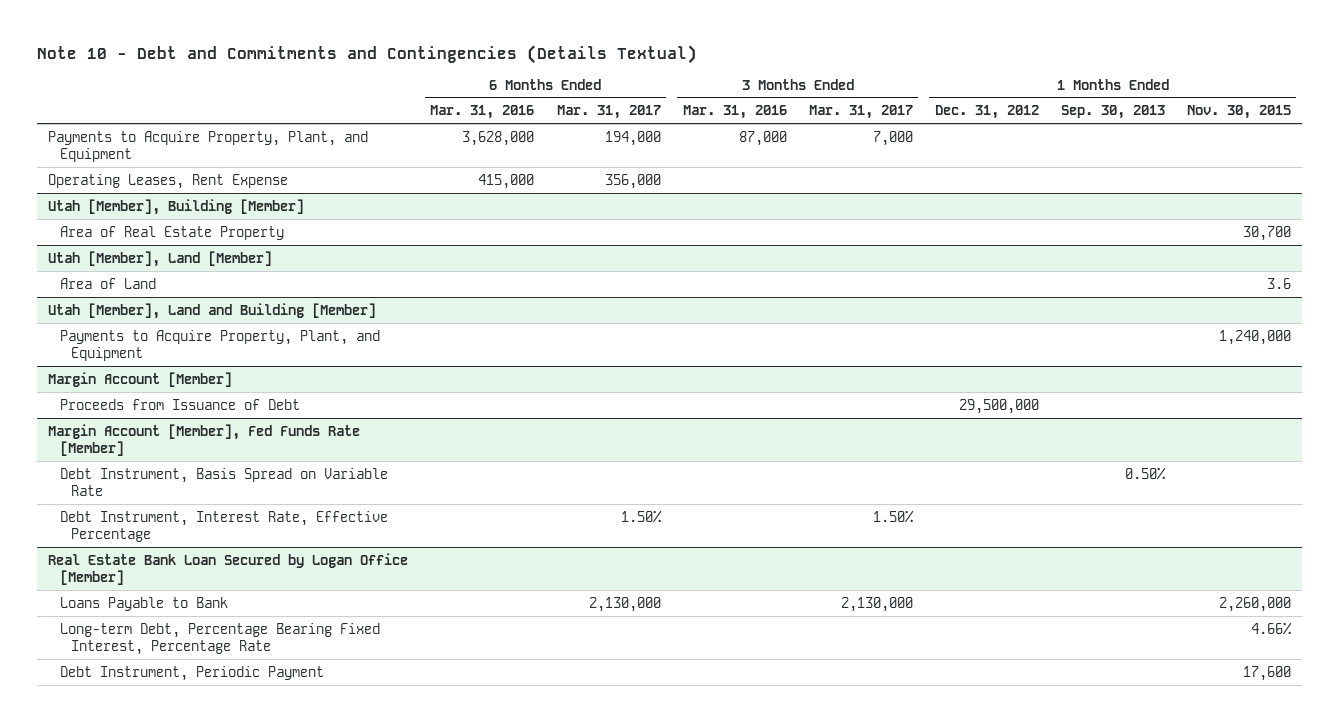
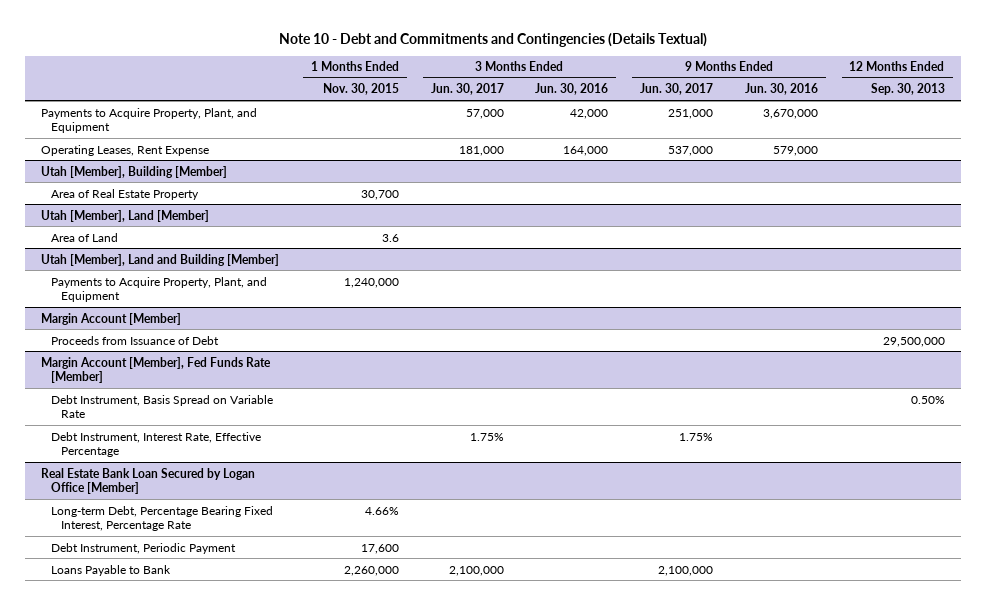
- | 6 Months Ended Mar. 31, 2016 | 6 Months Ended Mar. 31, 2017 | 3 Months Ended Mar. 31, 2016 | 3 Months Ended Mar. 31, 2017 | 1 Months Ended Dec. 31, 2012 | 1 Months Ended Sep. 30, 2013 | 1 Months Ended Nov. 30, 2015
+ | 1 Months Ended Nov. 30, 2015 | 3 Months Ended Jun. 30, 2017 | 3 Months Ended Jun. 30, 2016 | 9 Months Ended Jun. 30, 2017 | 9 Months Ended Jun. 30, 2016 | 12 Months Ended Sep. 30, 2013
@ Real Estate Bank Loan Secured by Logan Office [Member]
moved down: Loans Payable to Bank | 2,260,000 | 2,100,000 | | 2,100,000 | |

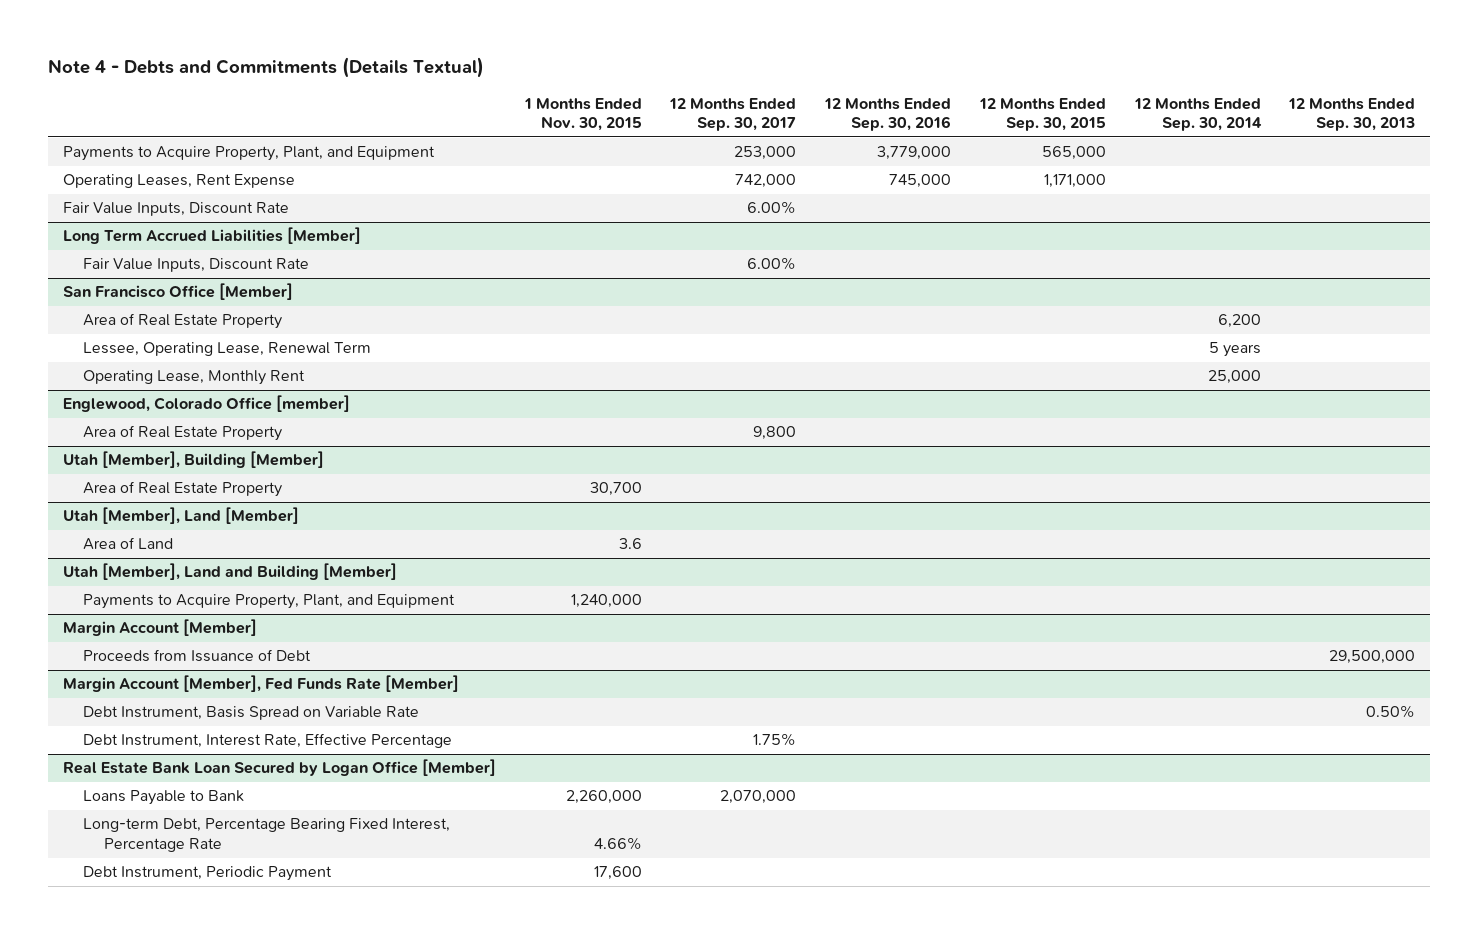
- Note 10 - Debt and Commitments and Contingencies (Details Textual)
+ Note 4 - Debts and Commitments (Details Textual)
- | 1 Months Ended Nov. 30, 2015 | 3 Months Ended Jun. 30, 2017 | 3 Months Ended Jun. 30, 2016 | 9 Months Ended Jun. 30, 2017 | 9 Months Ended Jun. 30, 2016 | 12 Months Ended Sep. 30, 2013
+ | 1 Months Ended Nov. 30, 2015 | 12 Months Ended Sep. 30, 2017 | 12 Months Ended Sep. 30, 2016 | 12 Months Ended Sep. 30, 2015 | 12 Months Ended Sep. 30, 2014 | 12 Months Ended Sep. 30, 2013
+ Fair Value Inputs, Discount Rate | | 6.00% | | | |
+ Long Term Accrued Liabilities [Member]
+ Fair Value Inputs, Discount Rate | | 6.00% | | | |
+ San Francisco Office [Member]
+ Area of Real Estate Property | | | | | 6,200 |
+ Lessee, Operating Lease, Renewal Term | | | | | 5 years |
+ Operating Lease, Monthly Rent | | | | | 25,000 |
+ Englewood, Colorado Office [member]
+ Area of Real Estate Property | | 9,800 | | | |
@ Real Estate Bank Loan Secured by Logan Office [Member]
moved up: Loans Payable to Bank | 2,260,000 | 2,070,000 | | | |

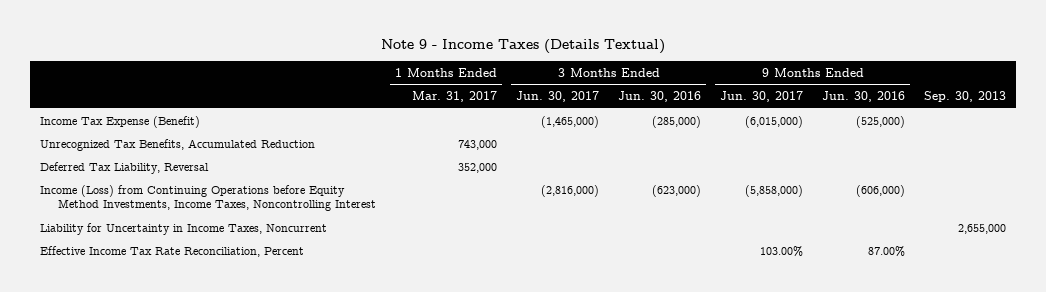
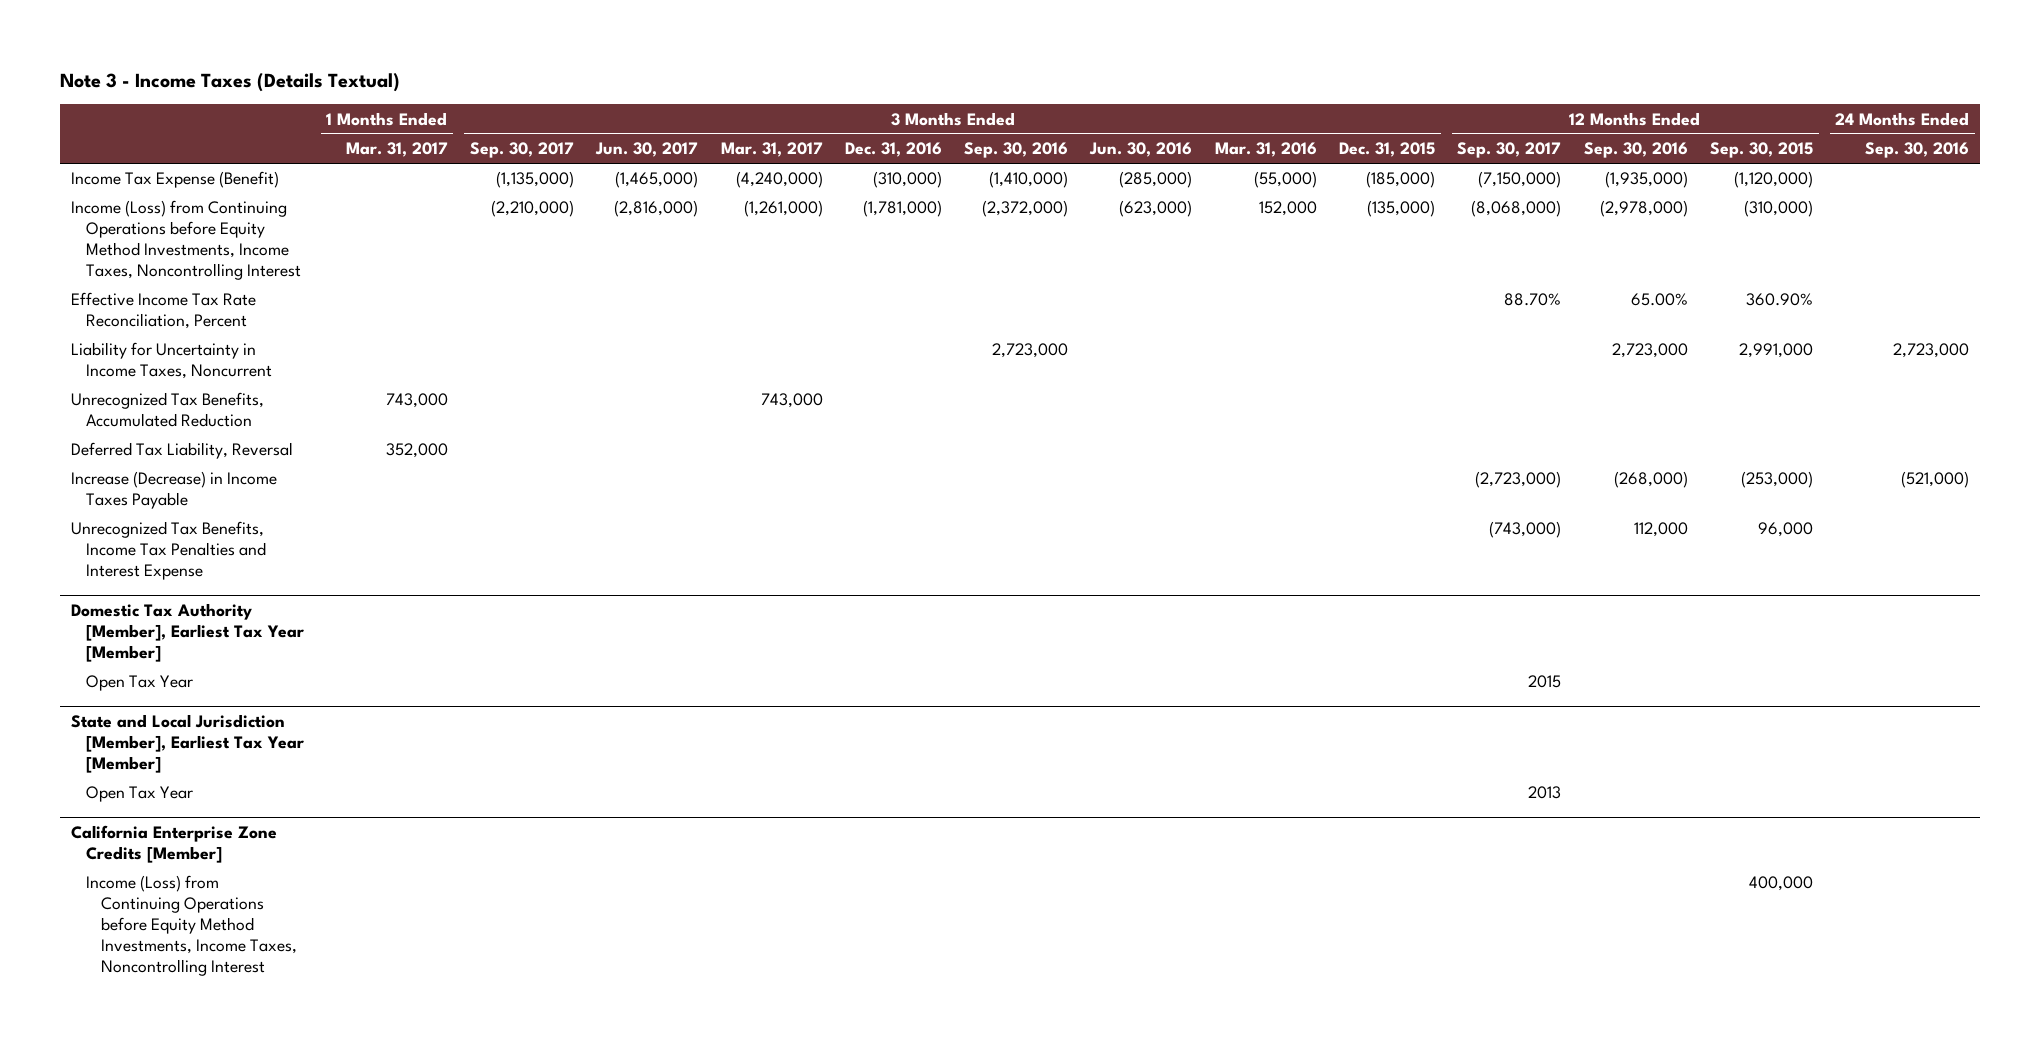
- Note 9 - Income Taxes (Details Textual)
+ Note 3 - Income Taxes (Details Textual)
- | 1 Months Ended Mar. 31, 2017 | 3 Months Ended Jun. 30, 2017 | 3 Months Ended Jun. 30, 2016 | 9 Months Ended Jun. 30, 2017 | 9 Months Ended Jun. 30, 2016 | Sep. 30, 2013
+ | 1 Months Ended Mar. 31, 2017 | 3 Months Ended Sep. 30, 2017 | 3 Months Ended Jun. 30, 2017 | 3 Months Ended Mar. 31, 2017 | 3 Months Ended Dec. 31, 2016 | 3 Months Ended Sep. 30, 2016 | 3 Months Ended Jun. 30, 2016 | 3 Months Ended Mar. 31, 2016 | 3 Months Ended Dec. 31, 2015 | 12 Months Ended Sep. 30, 2017 | 12 Months Ended Sep. 30, 2016 | 12 Months Ended Sep. 30, 2015 | 24 Months Ended Sep. 30, 2016
moved down: Liability for Uncertainty in Income Taxes, Noncurrent | | | | | | 2,723,000 | | | | | 2,723,000 | 2,991,000 | 2,723,000
moved down: Unrecognized Tax Benefits, Accumulated Reduction | 743,000 | | | 743,000 | | | | | | | | |
moved down: Deferred Tax Liability, Reversal | 352,000 | | | | | | | | | | | |
+ Increase (Decrease) in Income Taxes Payable | | | | | | | | | | (2,723,000) | (268,000) | (253,000) | (521,000)
+ Unrecognized Tax Benefits, Income Tax Penalties and Interest Expense | | | | | | | | | | (743,000) | 112,000 | 96,000 |
+ Domestic Tax Authority [Member], Earliest Tax Year [Member]
+ Open Tax Year | | | | | | | | | | 2015 | | |
+ State and Local Jurisdiction [Member], Earliest Tax Year [Member]
+ Open Tax Year | | | | | | | | | | 2013 | | |
+ California Enterprise Zone Credits [Member]
+ Income (Loss) from Continuing Operations before Equity Method Investments, Income Taxes, Noncontrolling Interest | | | | | | | | | | | | 400,000 |

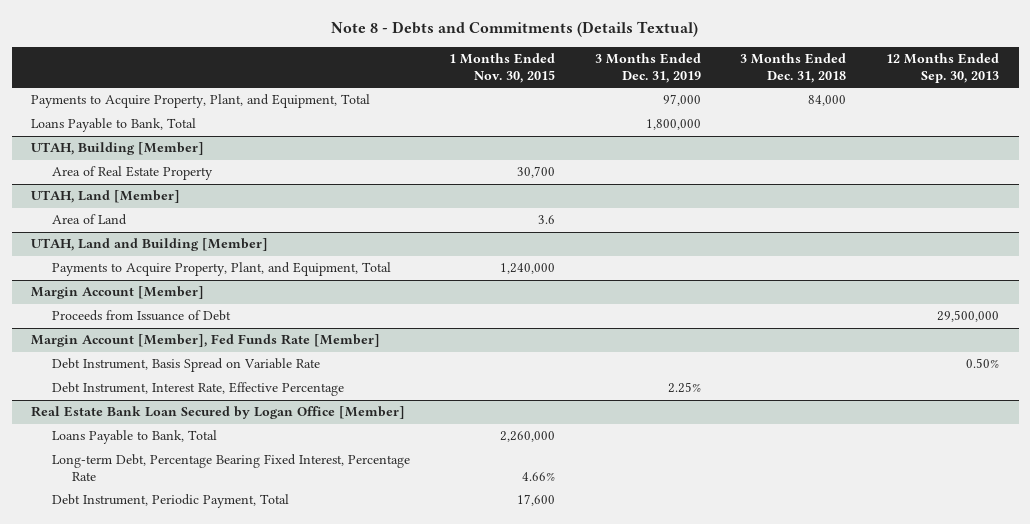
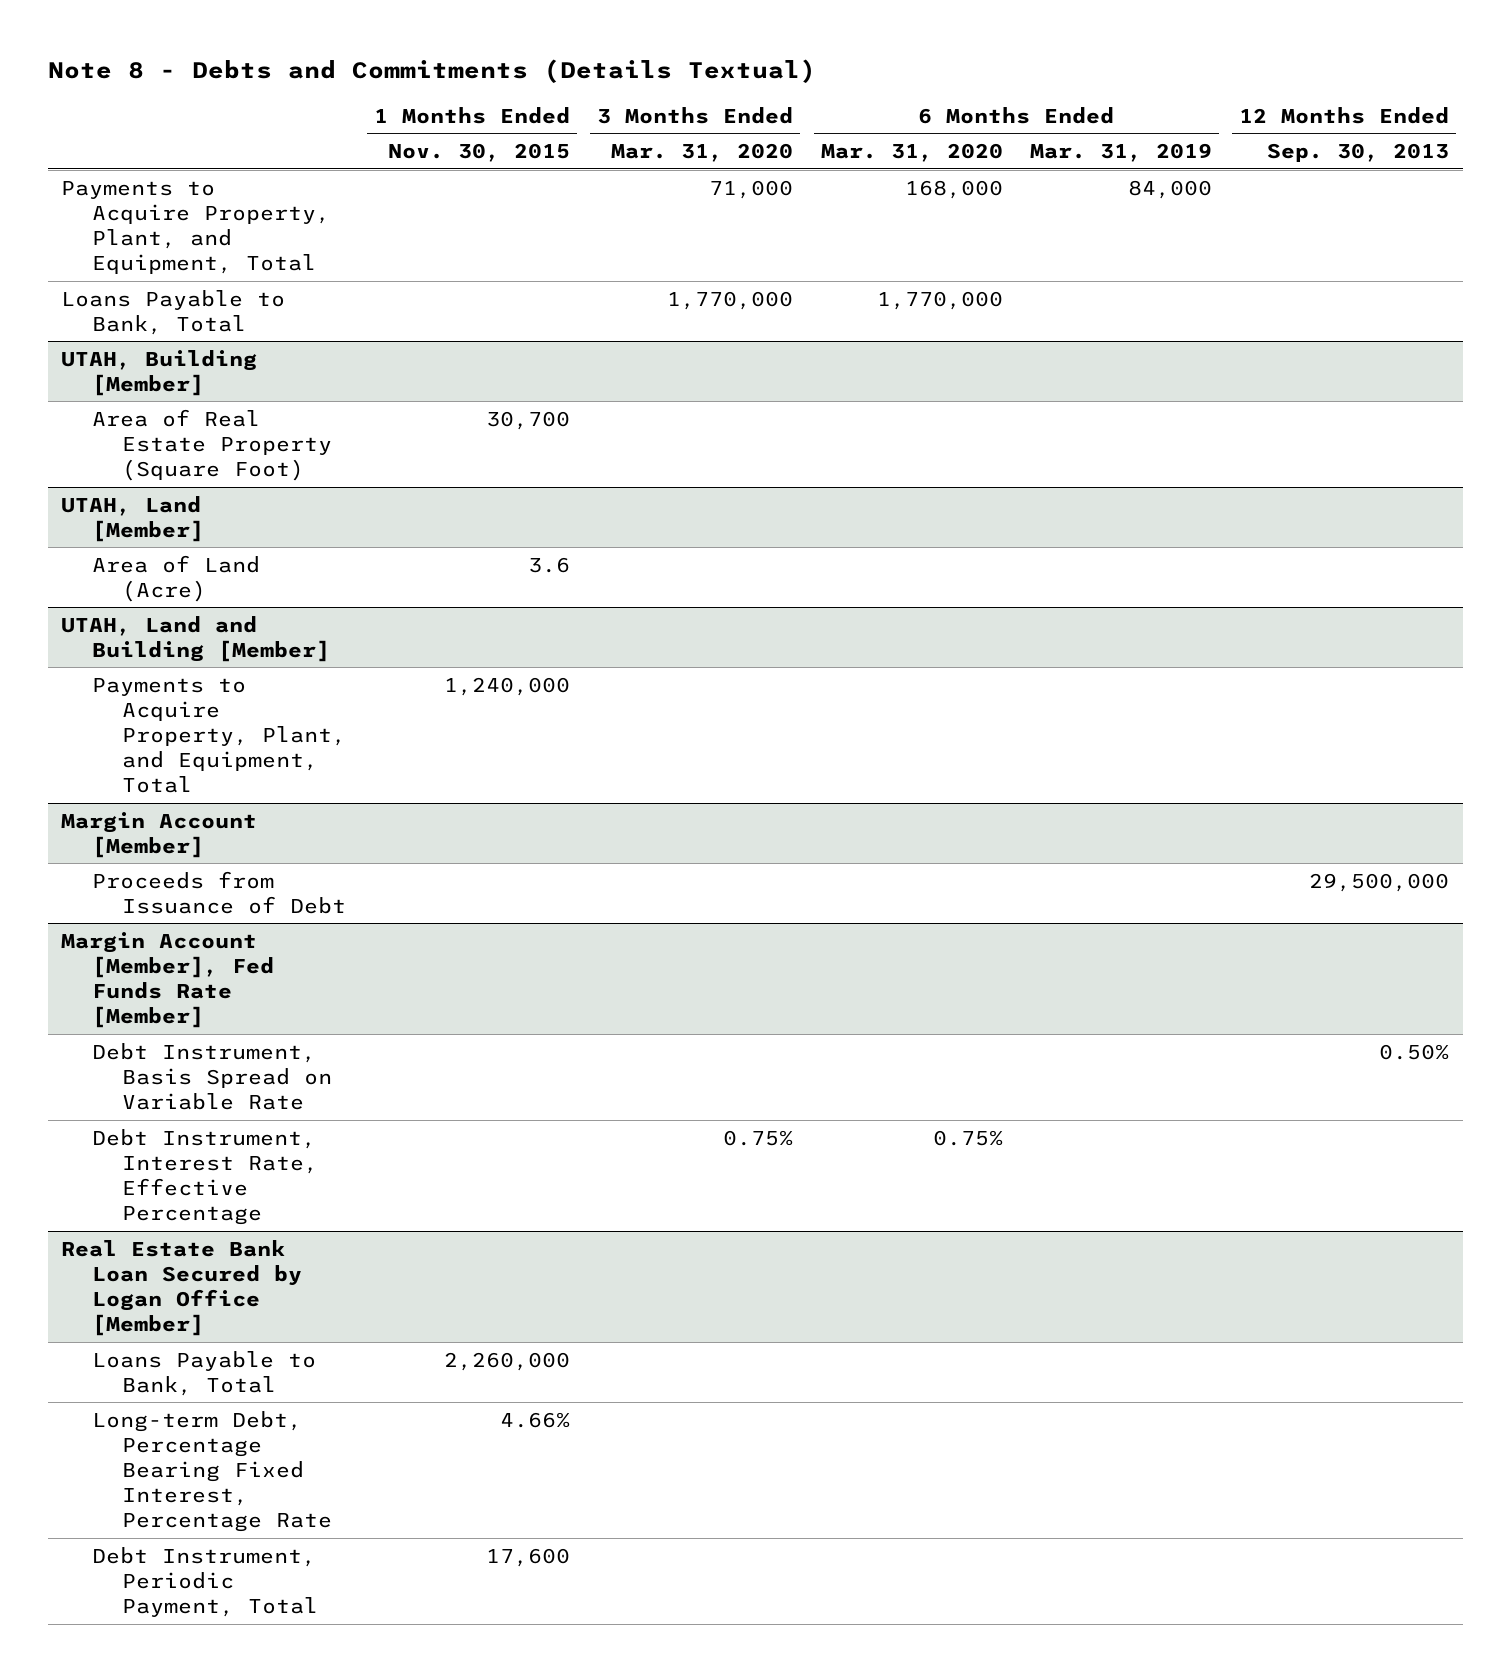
- | 1 Months Ended Nov. 30, 2015 | 3 Months Ended Dec. 31, 2019 | 3 Months Ended Dec. 31, 2018 | 12 Months Ended Sep. 30, 2013
+ | 1 Months Ended Nov. 30, 2015 | 3 Months Ended Mar. 31, 2020 | 6 Months Ended Mar. 31, 2020 | 6 Months Ended Mar. 31, 2019 | 12 Months Ended Sep. 30, 2013
@ UTAH, Building [Member]
- Area of Real Estate Property | 30,700 | | |
+ Area of Real Estate Property (Square Foot) | 30,700 | | | |
@ UTAH, Land [Member]
- Area of Land | 3.6 | | |
+ Area of Land (Acre) | 3.6 | | | |

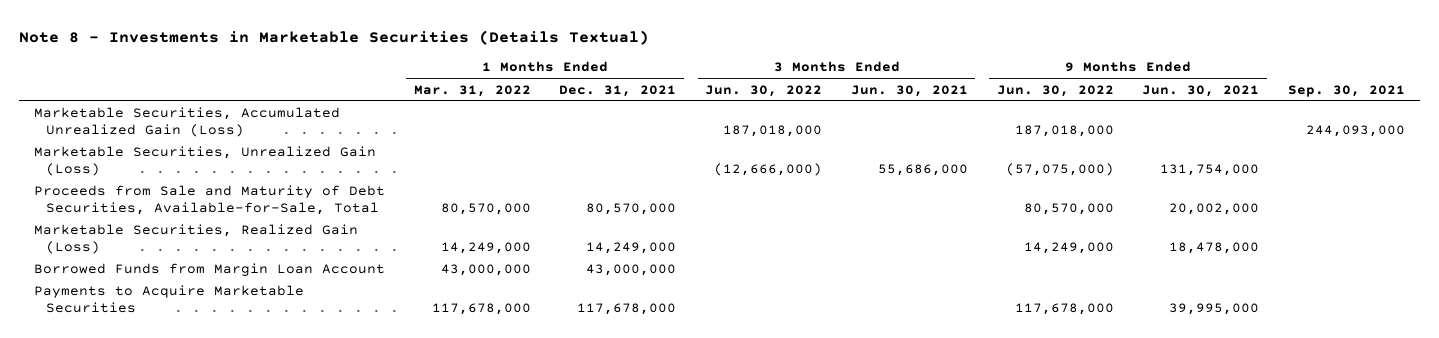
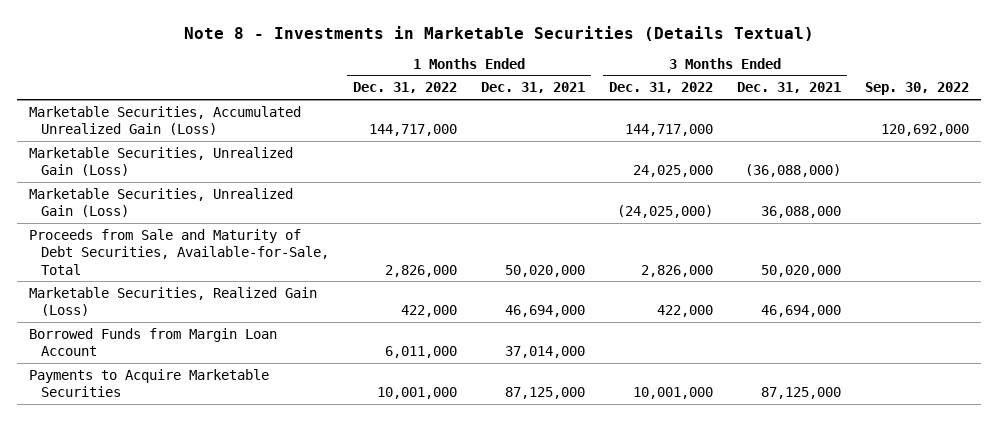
- | 1 Months Ended Mar. 31, 2022 | 1 Months Ended Dec. 31, 2021 | 3 Months Ended Jun. 30, 2022 | 3 Months Ended Jun. 30, 2021 | 9 Months Ended Jun. 30, 2022 | 9 Months Ended Jun. 30, 2021 | Sep. 30, 2021
+ | 1 Months Ended Dec. 31, 2022 | 1 Months Ended Dec. 31, 2021 | 3 Months Ended Dec. 31, 2022 | 3 Months Ended Dec. 31, 2021 | Sep. 30, 2022
- Proceeds from Sale and Maturity of Debt Securities, Available-for-Sale, Total | 80,570,000 | 80,570,000 | | | 80,570,000 | 20,002,000 |
- Marketable Securities, Realized Gain (Loss) | 14,249,000 | 14,249,000 | | | 14,249,000 | 18,478,000 |
- Borrowed Funds from Margin Loan Account | 43,000,000 | 43,000,000 | | | | |
- Payments to Acquire Marketable Securities | 117,678,000 | 117,678,000 | | | 117,678,000 | 39,995,000 |
+ Marketable Securities, Unrealized Gain (Loss) | | | (24,025,000) | 36,088,000 |
+ Proceeds from Sale and Maturity of Debt Securities, Available-for-Sale, Total | 2,826,000 | 50,020,000 | 2,826,000 | 50,020,000 |
+ Marketable Securities, Realized Gain (Loss) | 422,000 | 46,694,000 | 422,000 | 46,694,000 |
+ Borrowed Funds from Margin Loan Account | 6,011,000 | 37,014,000 | | |
+ Payments to Acquire Marketable Securities | 10,001,000 | 87,125,000 | 10,001,000 | 87,125,000 |

